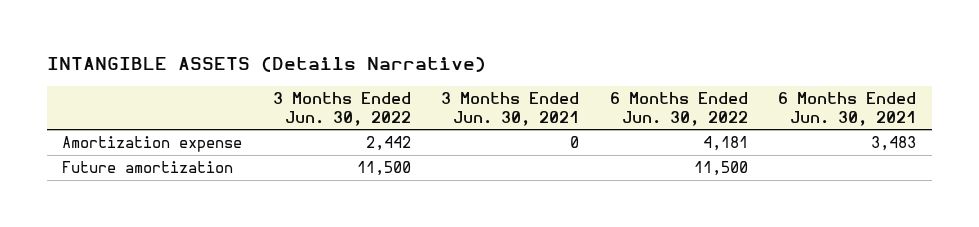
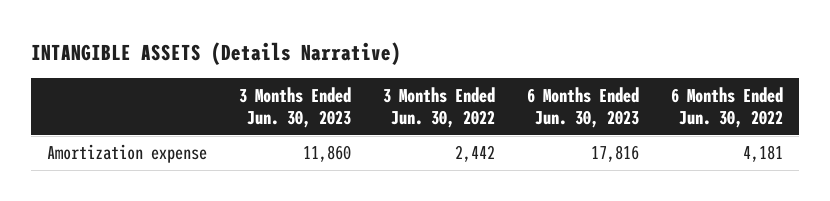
- | 3 Months Ended Jun. 30, 2022 | 3 Months Ended Jun. 30, 2021 | 6 Months Ended Jun. 30, 2022 | 6 Months Ended Jun. 30, 2021
+ | 3 Months Ended Jun. 30, 2023 | 3 Months Ended Jun. 30, 2022 | 6 Months Ended Jun. 30, 2023 | 6 Months Ended Jun. 30, 2022
- Future amortization | 11,500 | | 11,500 |

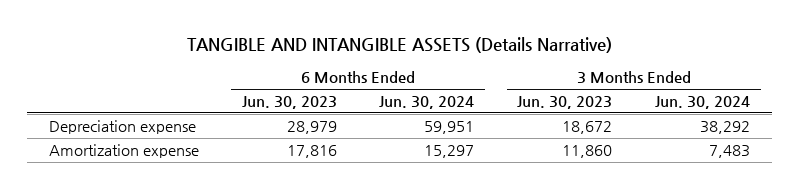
- INTANGIBLE ASSETS (Details Narrative)
+ TANGIBLE AND INTANGIBLE ASSETS (Details Narrative)
- | 3 Months Ended Jun. 30, 2023 | 3 Months Ended Jun. 30, 2022 | 6 Months Ended Jun. 30, 2023 | 6 Months Ended Jun. 30, 2022
+ | 6 Months Ended Jun. 30, 2023 | 6 Months Ended Jun. 30, 2024 | 3 Months Ended Jun. 30, 2023 | 3 Months Ended Jun. 30, 2024
+ Depreciation expense | 28,979 | 59,951 | 18,672 | 38,292

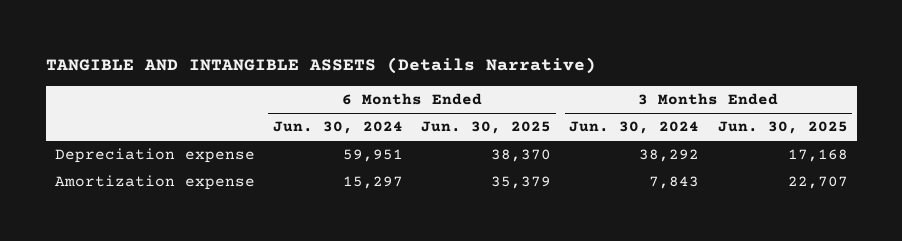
- | 6 Months Ended Jun. 30, 2023 | 6 Months Ended Jun. 30, 2024 | 3 Months Ended Jun. 30, 2023 | 3 Months Ended Jun. 30, 2024
+ | 6 Months Ended Jun. 30, 2024 | 6 Months Ended Jun. 30, 2025 | 3 Months Ended Jun. 30, 2024 | 3 Months Ended Jun. 30, 2025
- Amortization expense | 17,816 | 15,297 | 11,860 | 7,483
+ Amortization expense | 15,297 | 35,379 | 7,843 | 22,707

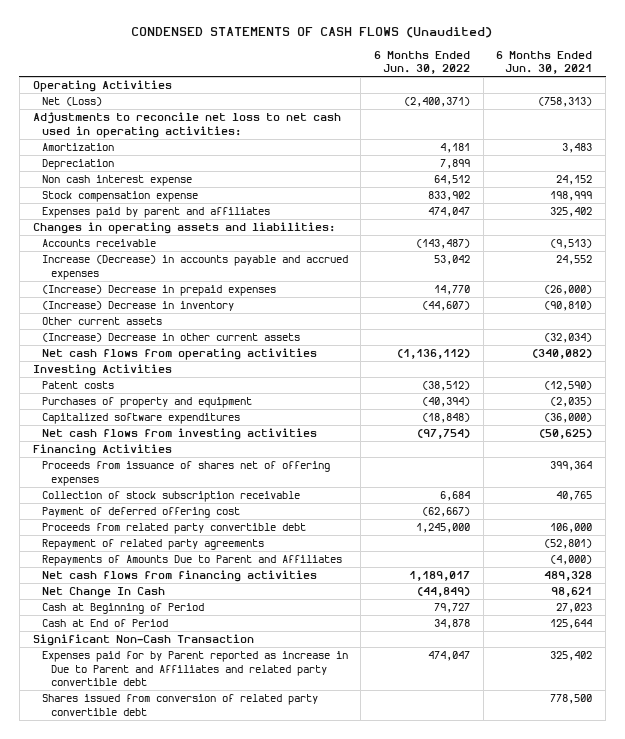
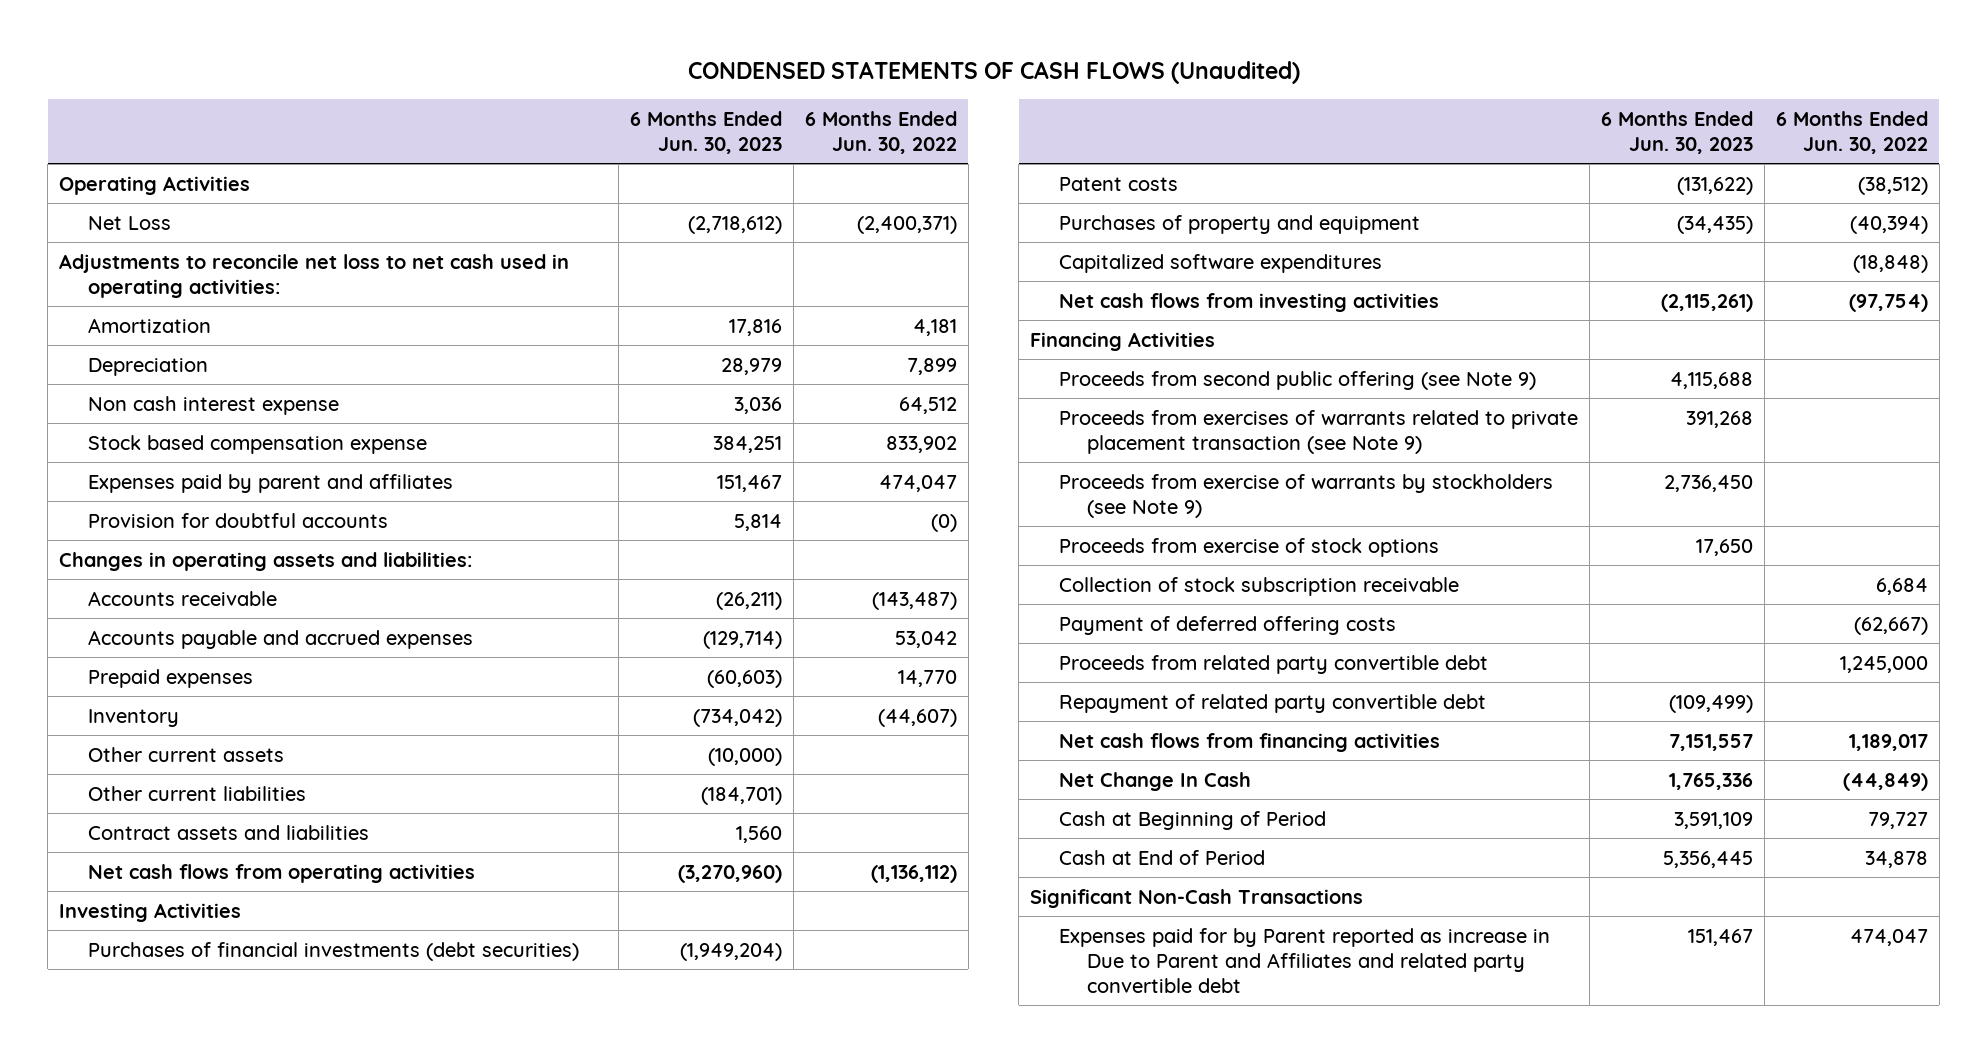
- | 6 Months Ended Jun. 30, 2022 | 6 Months Ended Jun. 30, 2021
+ | 6 Months Ended Jun. 30, 2023 | 6 Months Ended Jun. 30, 2022
- Net (Loss) | (2,400,371) | (758,313)
+ Net Loss | (2,718,612) | (2,400,371)
- Stock compensation expense | 833,902 | 198,999
+ Stock based compensation expense | 384,251 | 833,902
+ Provision for doubtful accounts | 5,814 | (0)
- Increase (Decrease) in accounts payable and accrued expenses | 53,042 | 24,552
- (Increase) Decrease in prepaid expenses | 14,770 | (26,000)
- (Increase) Decrease in inventory | (44,607) | (90,810)
+ Accounts payable and accrued expenses | (129,714) | 53,042
+ Prepaid expenses | (60,603) | 14,770
+ Inventory | (734,042) | (44,607)
- (Increase) Decrease in other current assets | | (32,034)
+ Other current liabilities | (184,701) |
+ Contract assets and liabilities | 1,560 |
+ Purchases of financial investments (debt securities) | (1,949,204) |
- Proceeds from issuance of shares net of offering expenses | | 399,364
+ Proceeds from second public offering (see Note 9) | 4,115,688 |
+ Proceeds from exercises of warrants related to private placement transaction (see Note 9) | 391,268 |
+ Proceeds from exercise of warrants by stockholders (see Note 9) | 2,736,450 |
+ Proceeds from exercise of stock options | 17,650 |
- Payment of deferred offering cost | (62,667) |
+ Payment of deferred offering costs | | (62,667)
- Repayment of related party agreements | | (52,801)
- Repayments of Amounts Due to Parent and Affiliates | | (4,000)
+ Repayment of related party convertible debt | (109,499) |
- Significant Non-Cash Transaction
+ Significant Non-Cash Transactions
- Shares issued from conversion of related party convertible debt | | 778,500

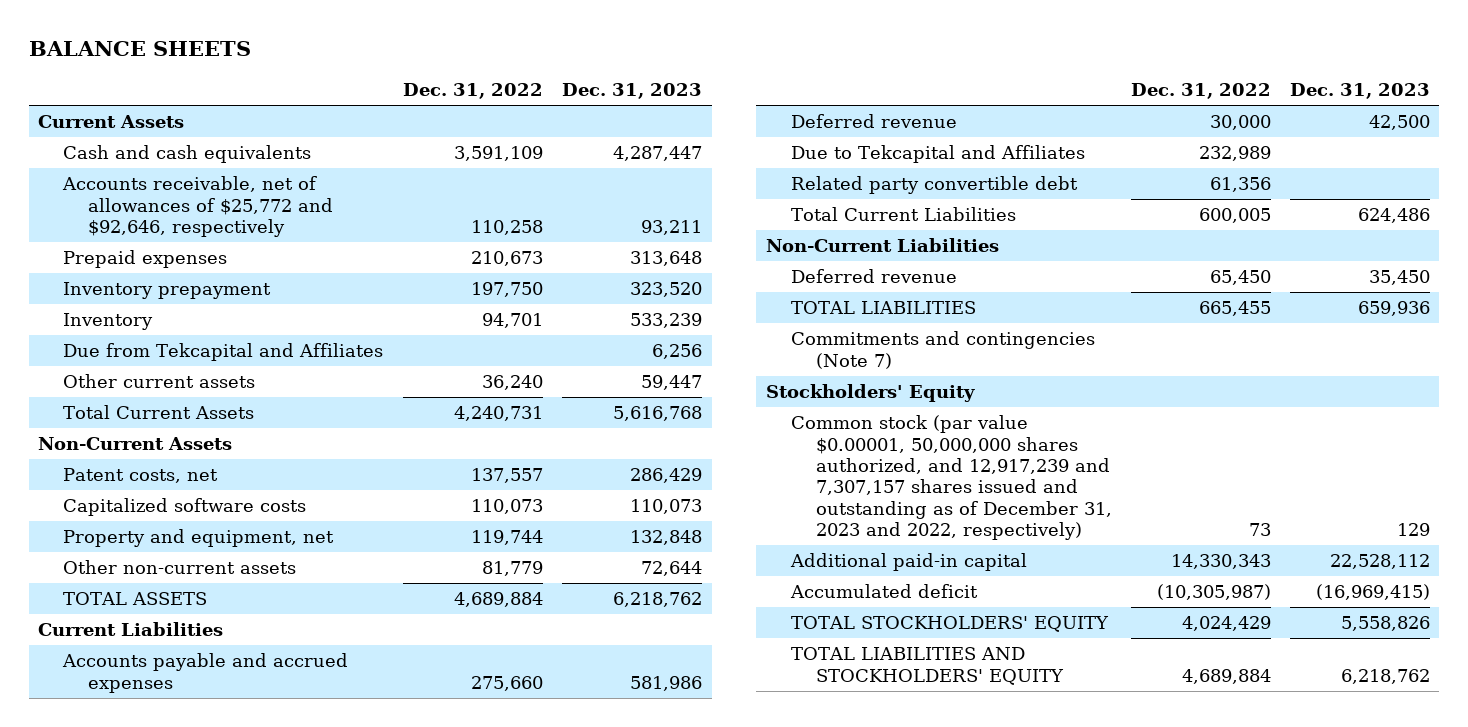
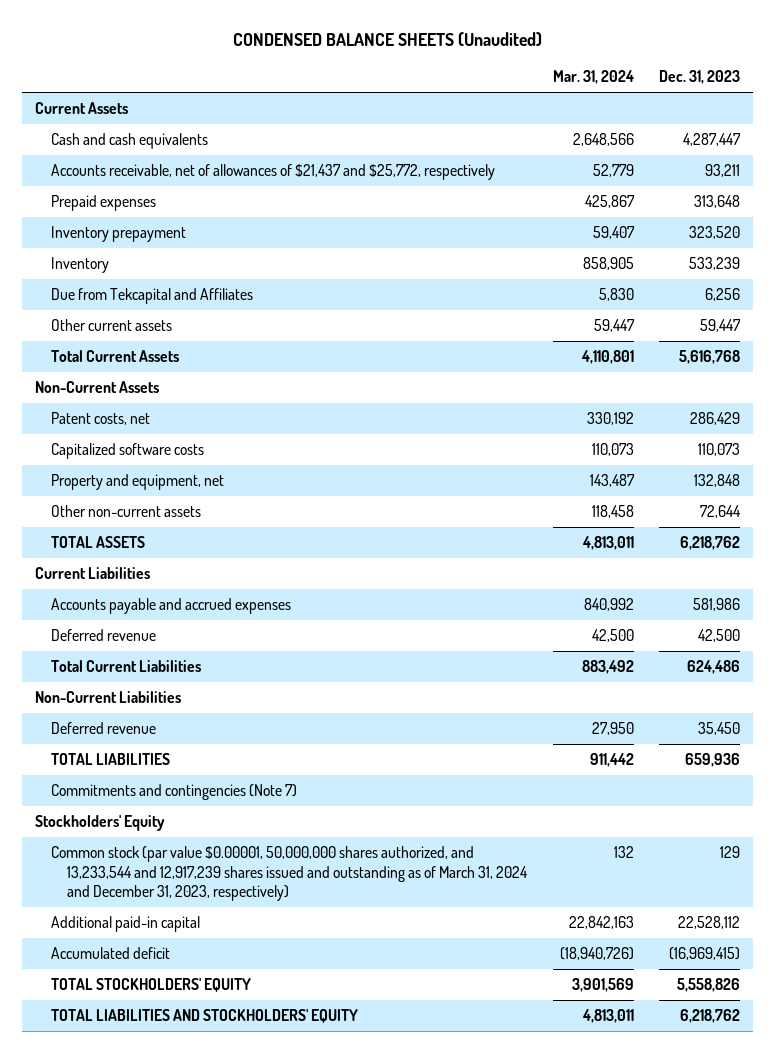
- BALANCE SHEETS
+ CONDENSED BALANCE SHEETS (Unaudited)
- | Dec. 31, 2022 | Dec. 31, 2023
+ | Mar. 31, 2024 | Dec. 31, 2023
- Accounts receivable, net of allowances of $25,772 and $92,646, respectively | 110,258 | 93,211
+ Accounts receivable, net of allowances of $21,437 and $25,772, respectively | 52,779 | 93,211
- Due to Tekcapital and Affiliates | 232,989 |
- Related party convertible debt | 61,356 |
- Common stock (par value $0.00001, 50,000,000 shares authorized, and 12,917,239 and 7,307,157 shares issued and outstanding as of December 31, 2023 and 2022, respectively) | 73 | 129
+ Common stock (par value $0.00001, 50,000,000 shares authorized, and 13,233,544 and 12,917,239 shares issued and outstanding as of March 31, 2024 and December 31, 2023, respectively) | 132 | 129

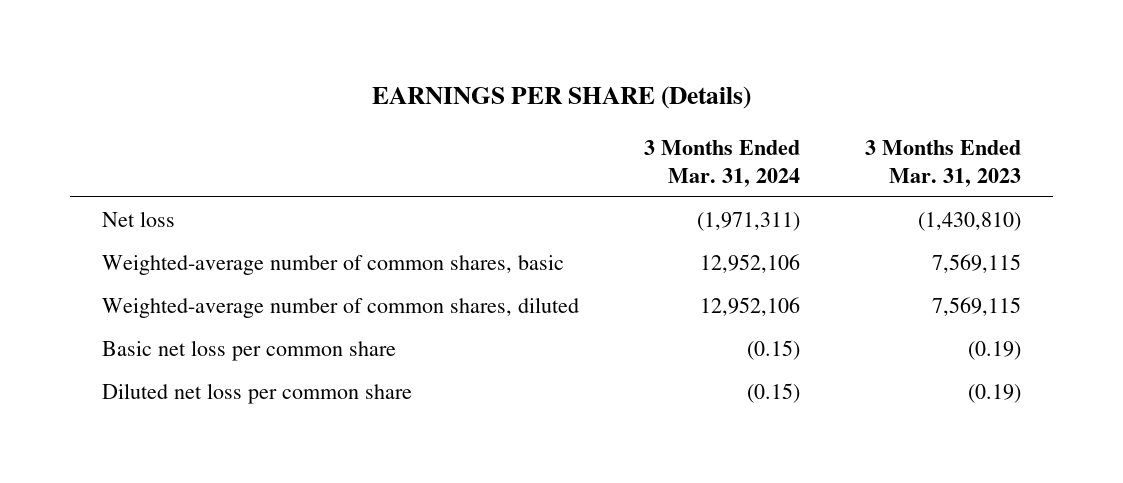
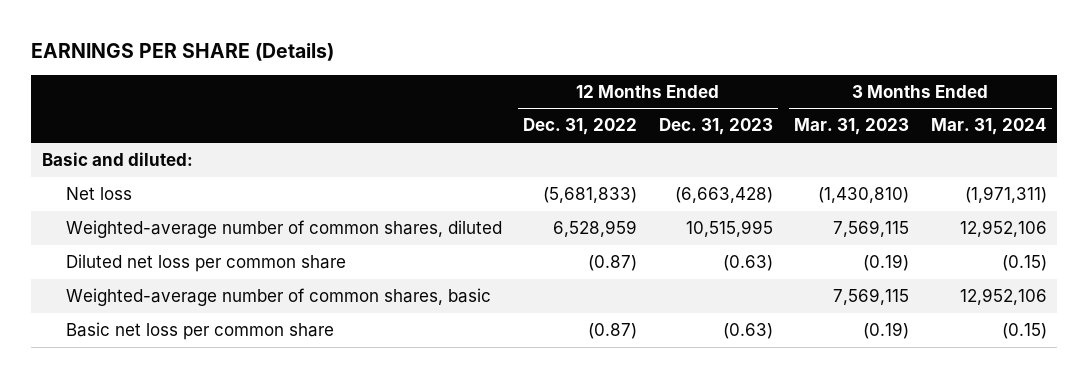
- | 3 Months Ended Mar. 31, 2024 | 3 Months Ended Mar. 31, 2023
+ | 12 Months Ended Dec. 31, 2022 | 12 Months Ended Dec. 31, 2023 | 3 Months Ended Mar. 31, 2023 | 3 Months Ended Mar. 31, 2024
+ Basic and diluted:
moved down: Weighted-average number of common shares, basic | | | 7,569,115 | 12,952,106
moved down: Basic net loss per common share | (0.87) | (0.63) | (0.19) | (0.15)

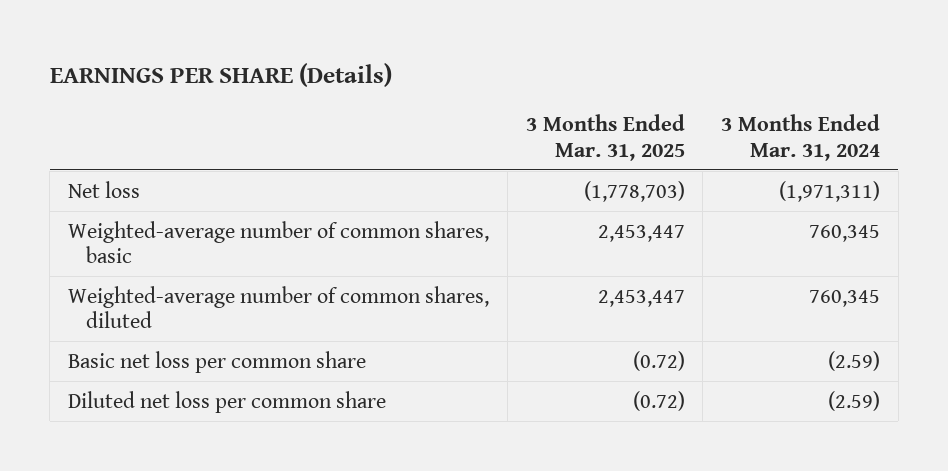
- | 12 Months Ended Dec. 31, 2022 | 12 Months Ended Dec. 31, 2023 | 3 Months Ended Mar. 31, 2023 | 3 Months Ended Mar. 31, 2024
+ | 3 Months Ended Mar. 31, 2025 | 3 Months Ended Mar. 31, 2024
- Basic and diluted:
- Weighted-average number of common shares, diluted | 6,528,959 | 10,515,995 | 7,569,115 | 12,952,106
- Diluted net loss per common share | (0.87) | (0.63) | (0.19) | (0.15)
- Weighted-average number of common shares, basic | | | 7,569,115 | 12,952,106
- Basic net loss per common share | (0.87) | (0.63) | (0.19) | (0.15)
+ Weighted-average number of common shares, basic | 2,453,447 | 760,345
+ Weighted-average number of common shares, diluted | 2,453,447 | 760,345
+ Basic net loss per common share | (0.72) | (2.59)
+ Diluted net loss per common share | (0.72) | (2.59)

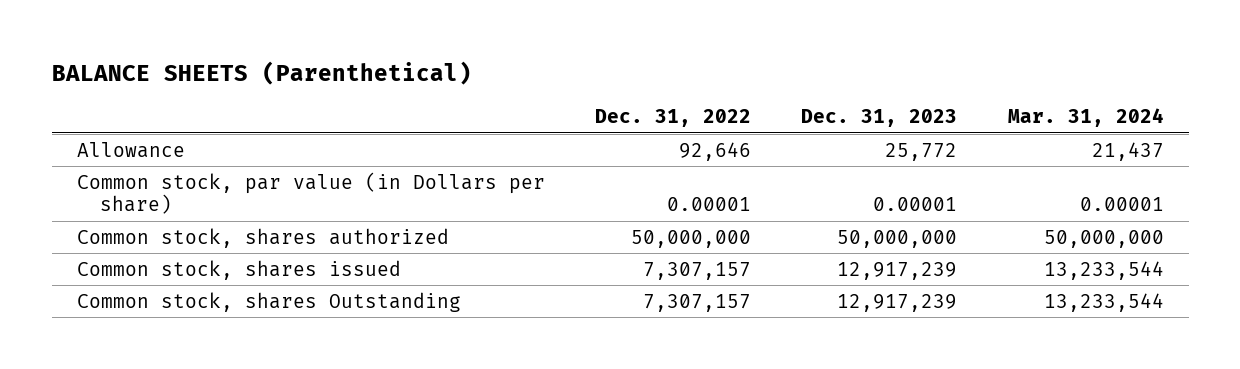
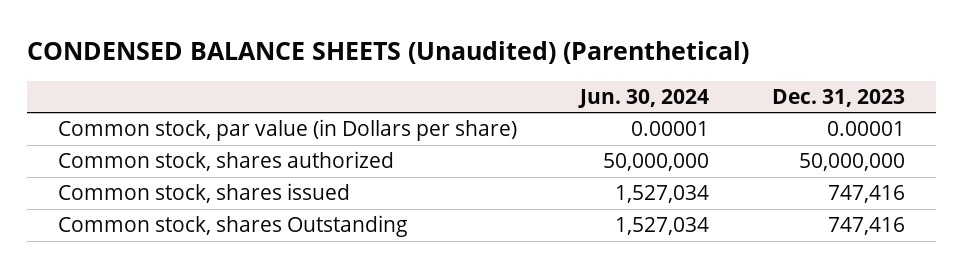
- BALANCE SHEETS (Parenthetical)
+ CONDENSED BALANCE SHEETS (Unaudited) (Parenthetical)
- | Dec. 31, 2022 | Dec. 31, 2023 | Mar. 31, 2024
+ | Jun. 30, 2024 | Dec. 31, 2023
- Allowance | 92,646 | 25,772 | 21,437
- Common stock, shares issued | 7,307,157 | 12,917,239 | 13,233,544
- Common stock, shares Outstanding | 7,307,157 | 12,917,239 | 13,233,544
+ Common stock, shares issued | 1,527,034 | 747,416
+ Common stock, shares Outstanding | 1,527,034 | 747,416

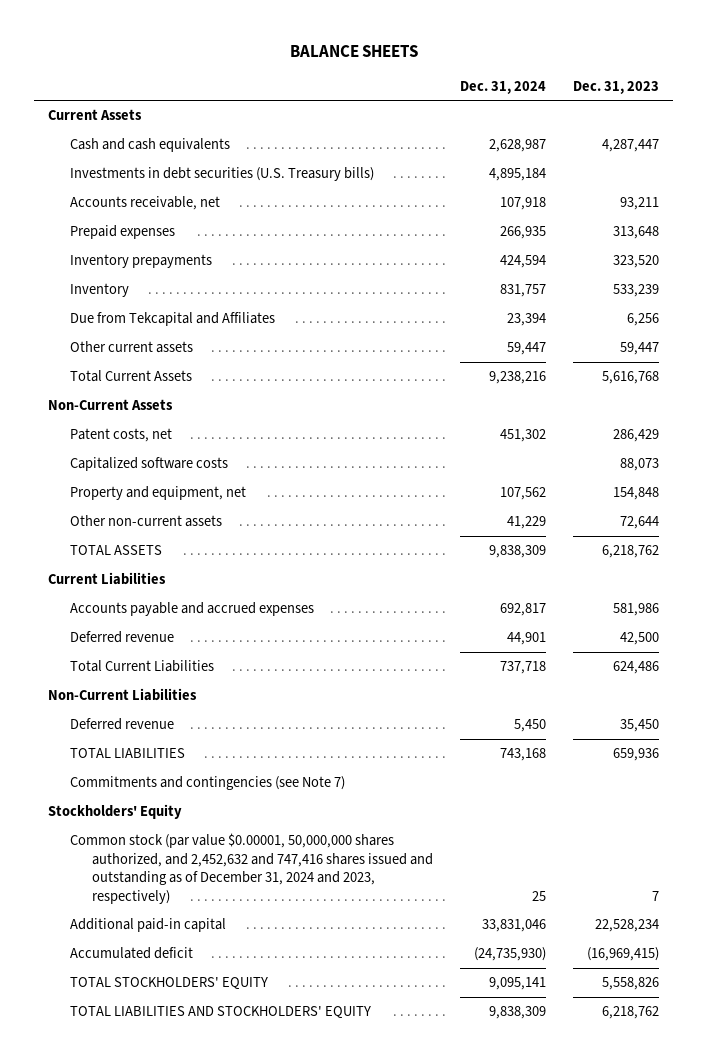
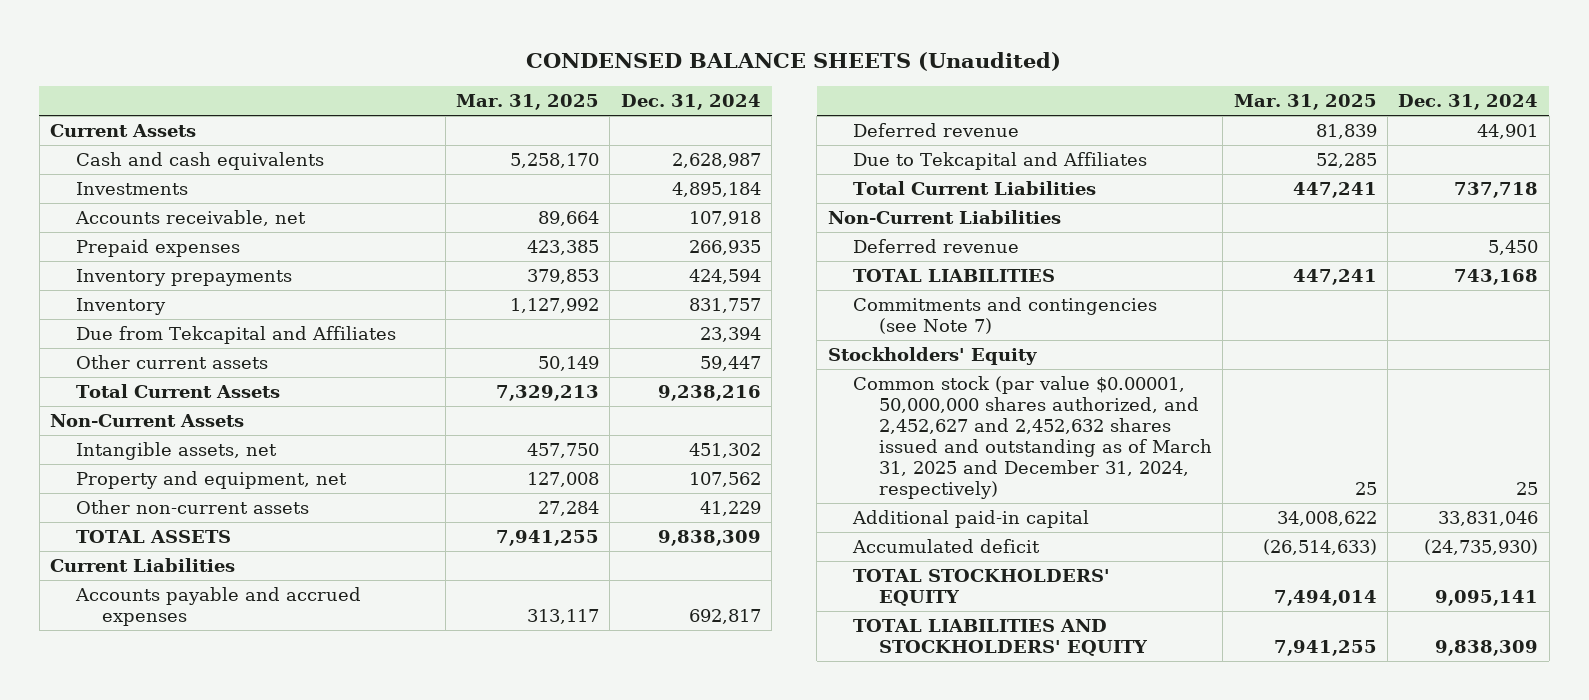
- BALANCE SHEETS
+ CONDENSED BALANCE SHEETS (Unaudited)
- | Dec. 31, 2024 | Dec. 31, 2023
+ | Mar. 31, 2025 | Dec. 31, 2024
- Investments in debt securities (U.S. Treasury bills) | 4,895,184 |
+ Investments | | 4,895,184
- Patent costs, net | 451,302 | 286,429
- Capitalized software costs | | 88,073
+ Intangible assets, net | 457,750 | 451,302
+ Due to Tekcapital and Affiliates | 52,285 |
- Common stock (par value $0.00001, 50,000,000 shares authorized, and 2,452,632 and 747,416 shares issued and outstanding as of December 31, 2024 and 2023, respectively) | 25 | 7
+ Common stock (par value $0.00001, 50,000,000 shares authorized, and 2,452,627 and 2,452,632 shares issued and outstanding as of March 31, 2025 and December 31, 2024, respectively) | 25 | 25

